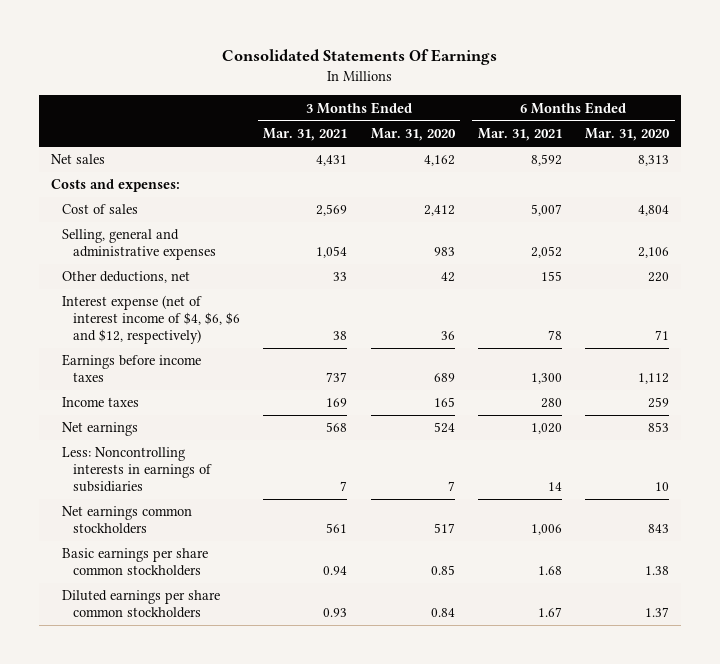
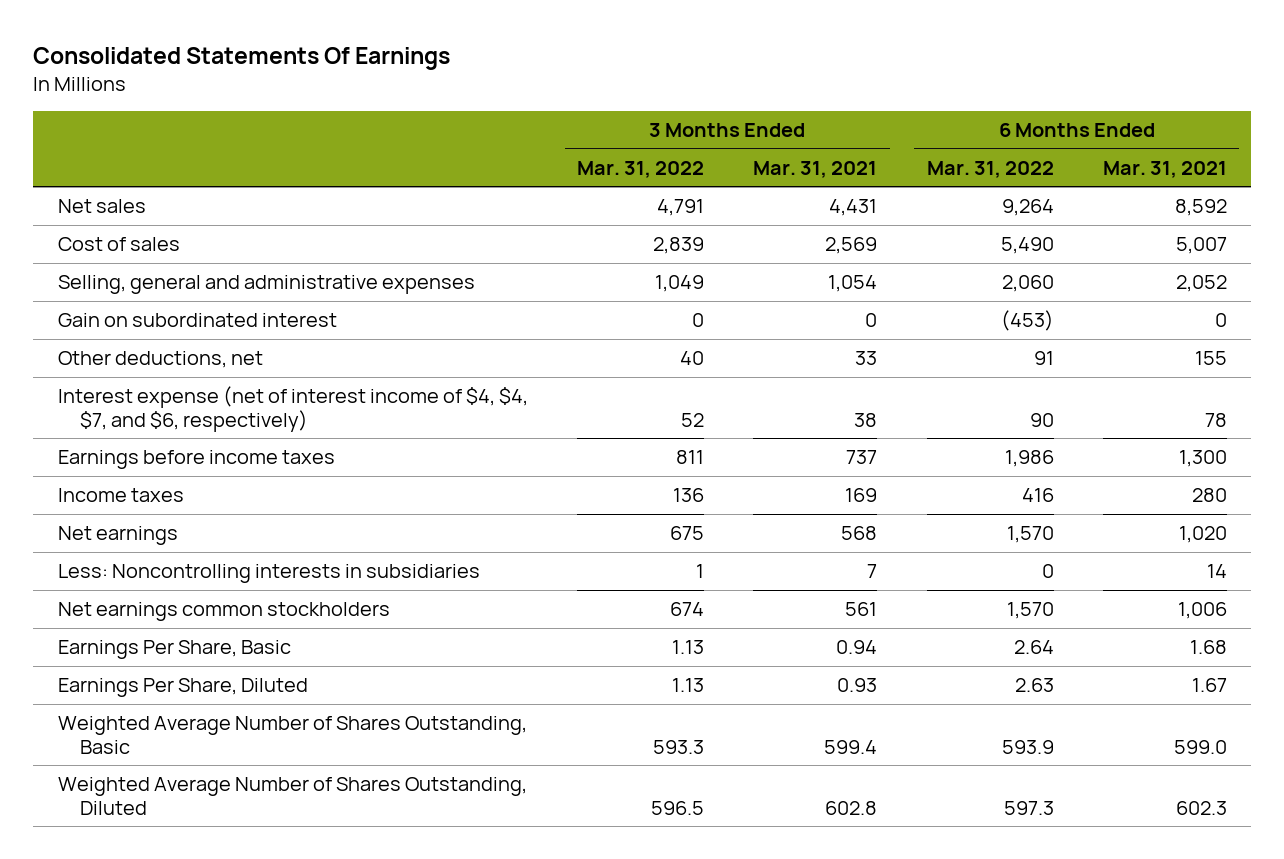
- | 3 Months Ended Mar. 31, 2021 | 3 Months Ended Mar. 31, 2020 | 6 Months Ended Mar. 31, 2021 | 6 Months Ended Mar. 31, 2020
+ | 3 Months Ended Mar. 31, 2022 | 3 Months Ended Mar. 31, 2021 | 6 Months Ended Mar. 31, 2022 | 6 Months Ended Mar. 31, 2021
- Costs and expenses:
+ Gain on subordinated interest | 0 | 0 | (453) | 0
- Interest expense (net of interest income of $4, $6, $6 and $12, respectively) | 38 | 36 | 78 | 71
+ Interest expense (net of interest income of $4, $4, $7, and $6, respectively) | 52 | 38 | 90 | 78
- Less: Noncontrolling interests in earnings of subsidiaries | 7 | 7 | 14 | 10
+ Less: Noncontrolling interests in subsidiaries | 1 | 7 | 0 | 14
- Basic earnings per share common stockholders | 0.94 | 0.85 | 1.68 | 1.38
- Diluted earnings per share common stockholders | 0.93 | 0.84 | 1.67 | 1.37
+ Earnings Per Share, Basic | 1.13 | 0.94 | 2.64 | 1.68
+ Earnings Per Share, Diluted | 1.13 | 0.93 | 2.63 | 1.67
+ Weighted Average Number of Shares Outstanding, Basic | 593.3 | 599.4 | 593.9 | 599.0
+ Weighted Average Number of Shares Outstanding, Diluted | 596.5 | 602.8 | 597.3 | 602.3

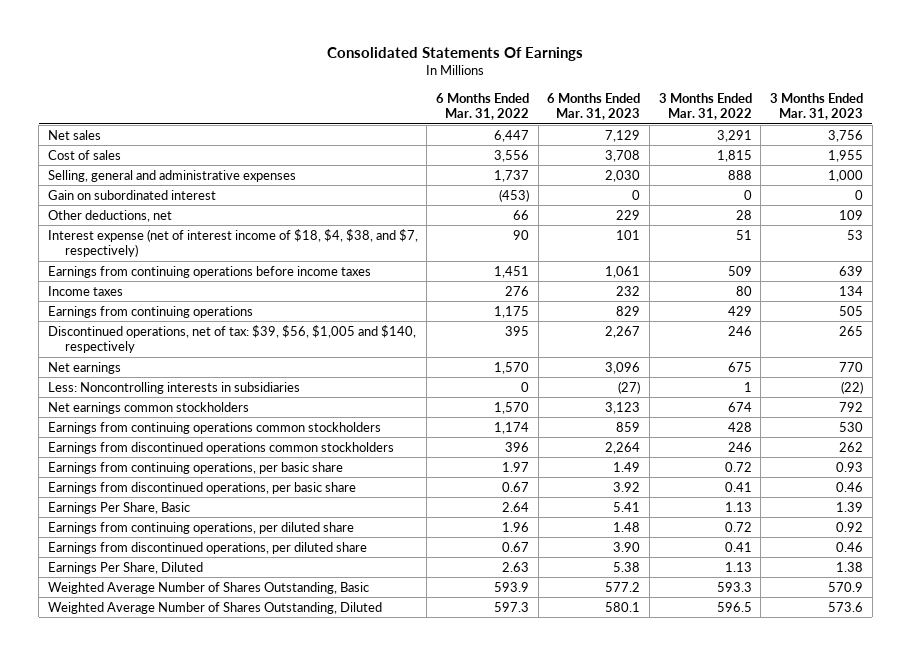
- | 3 Months Ended Mar. 31, 2022 | 3 Months Ended Mar. 31, 2021 | 6 Months Ended Mar. 31, 2022 | 6 Months Ended Mar. 31, 2021
+ | 6 Months Ended Mar. 31, 2022 | 6 Months Ended Mar. 31, 2023 | 3 Months Ended Mar. 31, 2022 | 3 Months Ended Mar. 31, 2023
- Net sales | 4,791 | 4,431 | 9,264 | 8,592
- Cost of sales | 2,839 | 2,569 | 5,490 | 5,007
- Selling, general and administrative expenses | 1,049 | 1,054 | 2,060 | 2,052
+ Net sales | 6,447 | 7,129 | 3,291 | 3,756
+ Cost of sales | 3,556 | 3,708 | 1,815 | 1,955
+ Selling, general and administrative expenses | 1,737 | 2,030 | 888 | 1,000
- Other deductions, net | 40 | 33 | 91 | 155
- Interest expense (net of interest income of $4, $4, $7, and $6, respectively) | 52 | 38 | 90 | 78
- Earnings before income taxes | 811 | 737 | 1,986 | 1,300
- Income taxes | 136 | 169 | 416 | 280
+ Other deductions, net | 66 | 229 | 28 | 109
+ Interest expense (net of interest income of $18, $4, $38, and $7, respectively) | 90 | 101 | 51 | 53
+ Earnings from continuing operations before income taxes | 1,451 | 1,061 | 509 | 639
+ Income taxes | 276 | 232 | 80 | 134
+ Earnings from continuing operations | 1,175 | 829 | 429 | 505
+ Discontinued operations, net of tax: $39, $56, $1,005 and $140, respectively | 395 | 2,267 | 246 | 265
+ Earnings from continuing operations common stockholders | 1,174 | 859 | 428 | 530
+ Earnings from discontinued operations common stockholders | 396 | 2,264 | 246 | 262
+ Earnings from continuing operations, per basic share | 1.97 | 1.49 | 0.72 | 0.93
+ Earnings from discontinued operations, per basic share | 0.67 | 3.92 | 0.41 | 0.46
+ Earnings from continuing operations, per diluted share | 1.96 | 1.48 | 0.72 | 0.92
+ Earnings from discontinued operations, per diluted share | 0.67 | 3.90 | 0.41 | 0.46

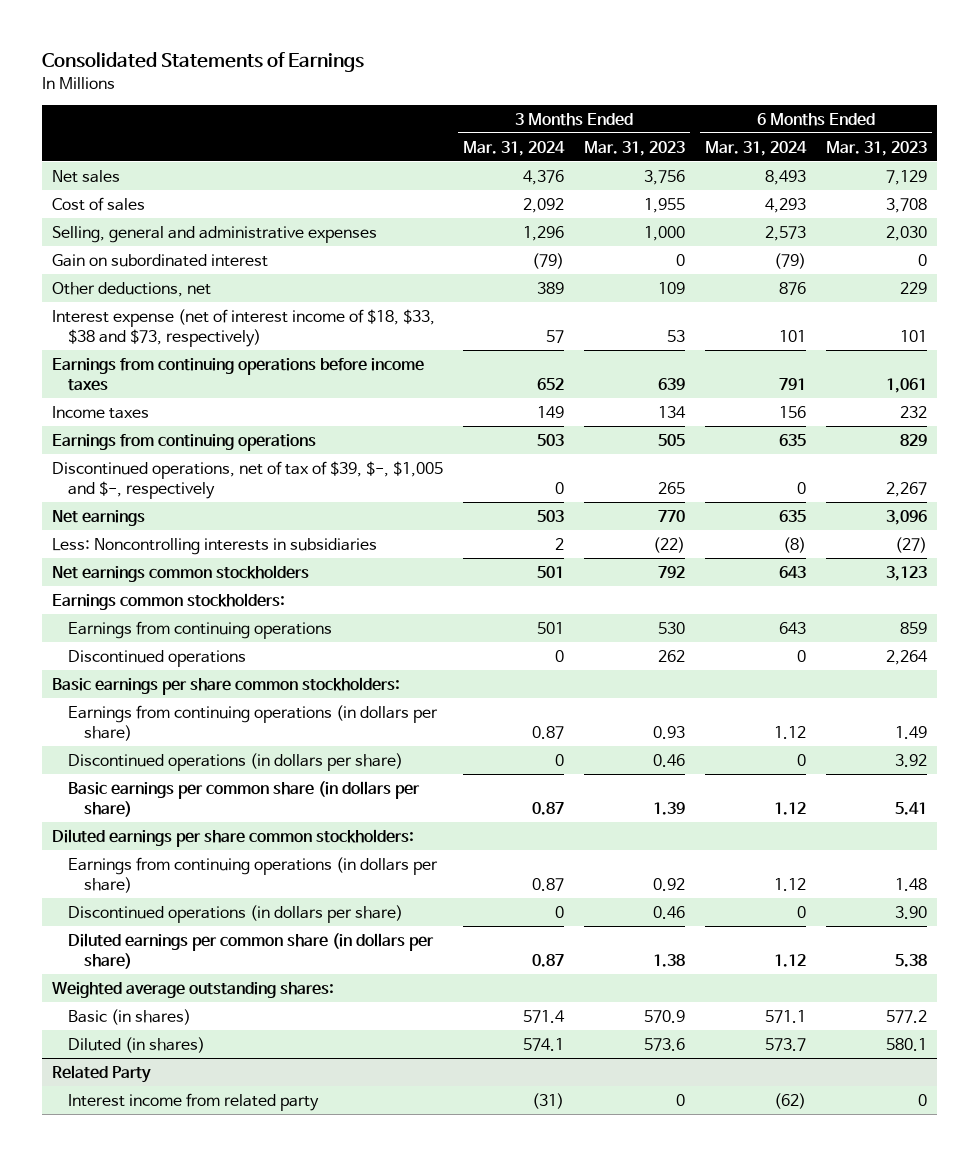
- Consolidated Statements Of Earnings
+ Consolidated Statements of Earnings
- | 6 Months Ended Mar. 31, 2022 | 6 Months Ended Mar. 31, 2023 | 3 Months Ended Mar. 31, 2022 | 3 Months Ended Mar. 31, 2023
+ | 3 Months Ended Mar. 31, 2024 | 3 Months Ended Mar. 31, 2023 | 6 Months Ended Mar. 31, 2024 | 6 Months Ended Mar. 31, 2023
- Interest expense (net of interest income of $18, $4, $38, and $7, respectively) | 90 | 101 | 51 | 53
+ Interest expense (net of interest income of $18, $33, $38 and $73, respectively) | 57 | 53 | 101 | 101
- Discontinued operations, net of tax: $39, $56, $1,005 and $140, respectively | 395 | 2,267 | 246 | 265
+ Discontinued operations, net of tax of $39, $-, $1,005 and $-, respectively | 0 | 265 | 0 | 2,267
- Earnings from continuing operations common stockholders | 1,174 | 859 | 428 | 530
- Earnings from discontinued operations common stockholders | 396 | 2,264 | 246 | 262
- Earnings from continuing operations, per basic share | 1.97 | 1.49 | 0.72 | 0.93
- Earnings from discontinued operations, per basic share | 0.67 | 3.92 | 0.41 | 0.46
- Earnings Per Share, Basic | 2.64 | 5.41 | 1.13 | 1.39
- Earnings from continuing operations, per diluted share | 1.96 | 1.48 | 0.72 | 0.92
- Earnings from discontinued operations, per diluted share | 0.67 | 3.90 | 0.41 | 0.46
- Earnings Per Share, Diluted | 2.63 | 5.38 | 1.13 | 1.38
- Weighted Average Number of Shares Outstanding, Basic | 593.9 | 577.2 | 593.3 | 570.9
- Weighted Average Number of Shares Outstanding, Diluted | 597.3 | 580.1 | 596.5 | 573.6
+ Earnings common stockholders:
+ Earnings from continuing operations | 501 | 530 | 643 | 859
+ Discontinued operations | 0 | 262 | 0 | 2,264
+ Basic earnings per share common stockholders:
+ Earnings from continuing operations (in dollars per share) | 0.87 | 0.93 | 1.12 | 1.49
+ Discontinued operations (in dollars per share) | 0 | 0.46 | 0 | 3.92
+ Basic earnings per common share (in dollars per share) | 0.87 | 1.39 | 1.12 | 5.41
+ Diluted earnings per share common stockholders:
+ Earnings from continuing operations (in dollars per share) | 0.87 | 0.92 | 1.12 | 1.48
+ Discontinued operations (in dollars per share) | 0 | 0.46 | 0 | 3.90
+ Diluted earnings per common share (in dollars per share) | 0.87 | 1.38 | 1.12 | 5.38
+ Weighted average outstanding shares:
+ Basic (in shares) | 571.4 | 570.9 | 571.1 | 577.2
+ Diluted (in shares) | 574.1 | 573.6 | 573.7 | 580.1
+ Related Party
+ Interest income from related party | (31) | 0 | (62) | 0

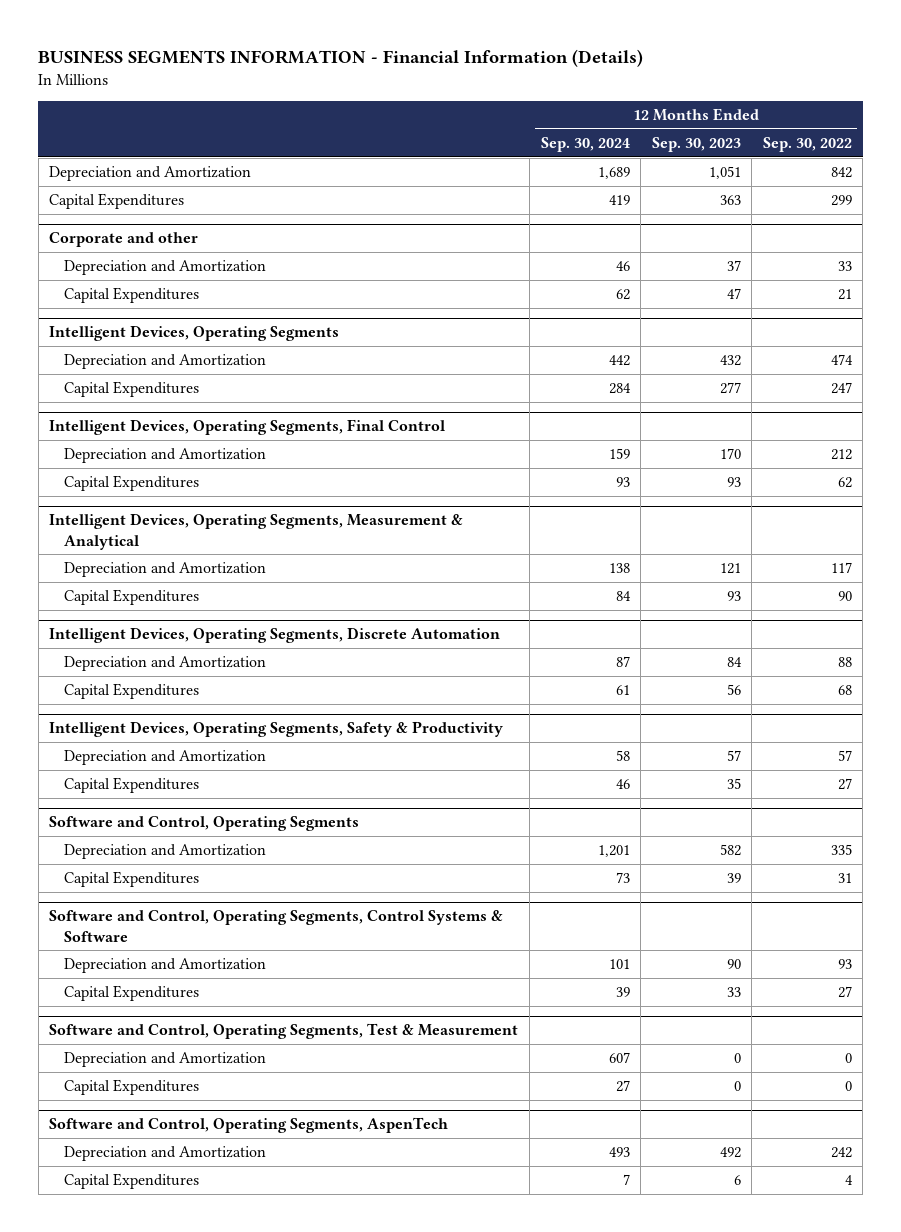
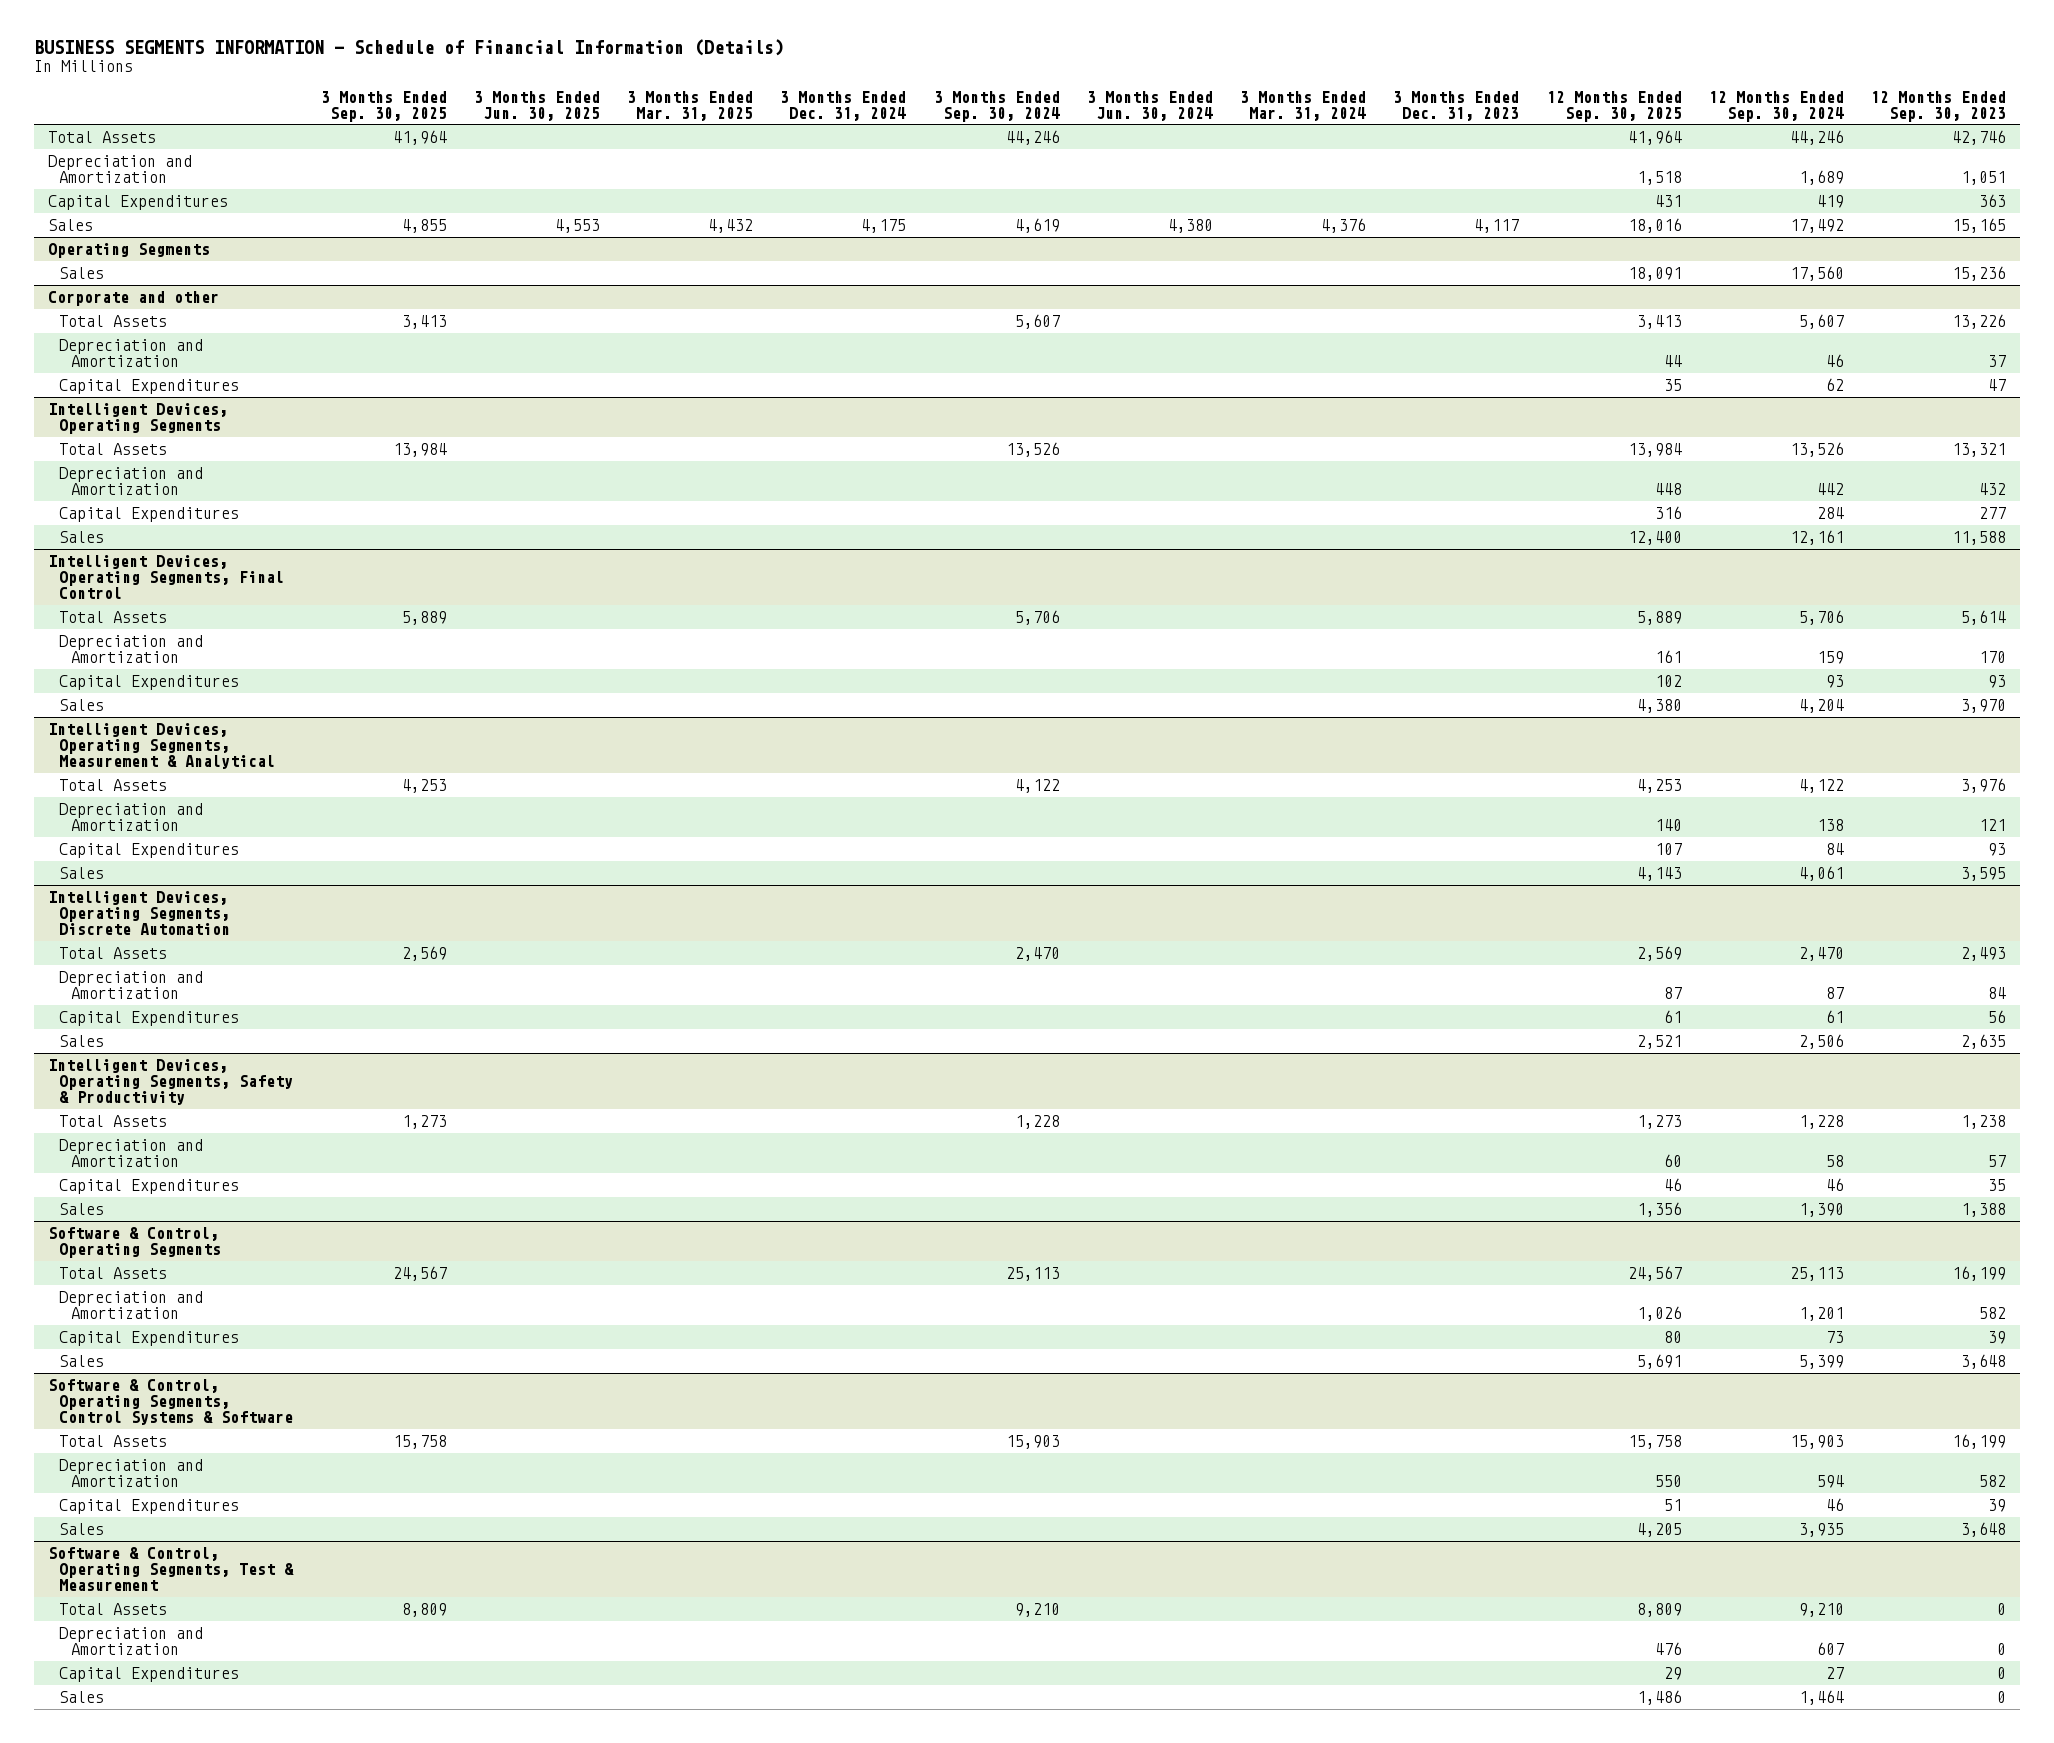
- BUSINESS SEGMENTS INFORMATION - Financial Information (Details)
+ BUSINESS SEGMENTS INFORMATION - Schedule of Financial Information (Details)
- | 12 Months Ended Sep. 30, 2024 | 12 Months Ended Sep. 30, 2023 | 12 Months Ended Sep. 30, 2022
+ | 3 Months Ended Sep. 30, 2025 | 3 Months Ended Jun. 30, 2025 | 3 Months Ended Mar. 31, 2025 | 3 Months Ended Dec. 31, 2024 | 3 Months Ended Sep. 30, 2024 | 3 Months Ended Jun. 30, 2024 | 3 Months Ended Mar. 31, 2024 | 3 Months Ended Dec. 31, 2023 | 12 Months Ended Sep. 30, 2025 | 12 Months Ended Sep. 30, 2024 | 12 Months Ended Sep. 30, 2023
+ Total Assets | 41,964 | | | | 44,246 | | | | 41,964 | 44,246 | 42,746
+ Sales | 4,855 | 4,553 | 4,432 | 4,175 | 4,619 | 4,380 | 4,376 | 4,117 | 18,016 | 17,492 | 15,165
+ Operating Segments
+ Sales | | | | | | | | | 18,091 | 17,560 | 15,236
@ Corporate and other
+ Total Assets | 3,413 | | | | 5,607 | | | | 3,413 | 5,607 | 13,226
@ Intelligent Devices, Operating Segments
+ Total Assets | 13,984 | | | | 13,526 | | | | 13,984 | 13,526 | 13,321
+ Sales | | | | | | | | | 12,400 | 12,161 | 11,588
@ Intelligent Devices, Operating Segments, Final Control
+ Total Assets | 5,889 | | | | 5,706 | | | | 5,889 | 5,706 | 5,614
+ Sales | | | | | | | | | 4,380 | 4,204 | 3,970
@ Intelligent Devices, Operating Segments, Measurement & Analytical
+ Total Assets | 4,253 | | | | 4,122 | | | | 4,253 | 4,122 | 3,976
+ Sales | | | | | | | | | 4,143 | 4,061 | 3,595
@ Intelligent Devices, Operating Segments, Discrete Automation
+ Total Assets | 2,569 | | | | 2,470 | | | | 2,569 | 2,470 | 2,493
+ Sales | | | | | | | | | 2,521 | 2,506 | 2,635
@ Intelligent Devices, Operating Segments, Safety & Productivity
+ Total Assets | 1,273 | | | | 1,228 | | | | 1,273 | 1,228 | 1,238
- Software and Control, Operating Segments
@ Intelligent Devices, Operating Segments, Safety & Productivity
+ Sales | | | | | | | | | 1,356 | 1,390 | 1,388
+ Software & Control, Operating Segments
+ Total Assets | 24,567 | | | | 25,113 | | | | 24,567 | 25,113 | 16,199
- Software and Control, Operating Segments, Control Systems & Software
- Depreciation and Amortization | 101 | 90 | 93
- Capital Expenditures | 39 | 33 | 27
- Software and Control, Operating Segments, Test & Measurement
+ Sales | | | | | | | | | 5,691 | 5,399 | 3,648
+ Software & Control, Operating Segments, Control Systems & Software
+ Total Assets | 15,758 | | | | 15,903 | | | | 15,758 | 15,903 | 16,199
+ Depreciation and Amortization | | | | | | | | | 550 | 594 | 582
+ Capital Expenditures | | | | | | | | | 51 | 46 | 39
+ Sales | | | | | | | | | 4,205 | 3,935 | 3,648
+ Software & Control, Operating Segments, Test & Measurement
+ Total Assets | 8,809 | | | | 9,210 | | | | 8,809 | 9,210 | 0
- Software and Control, Operating Segments, AspenTech
- Depreciation and Amortization | 493 | 492 | 242
- Capital Expenditures | 7 | 6 | 4
+ Sales | | | | | | | | | 1,486 | 1,464 | 0

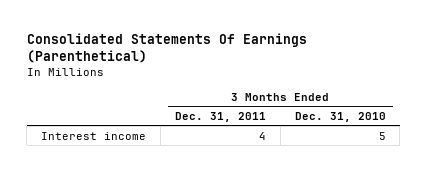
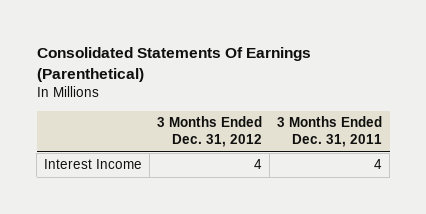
- | 3 Months Ended Dec. 31, 2011 | 3 Months Ended Dec. 31, 2010
+ | 3 Months Ended Dec. 31, 2012 | 3 Months Ended Dec. 31, 2011
- Interest income | 4 | 5
+ Interest Income | 4 | 4

